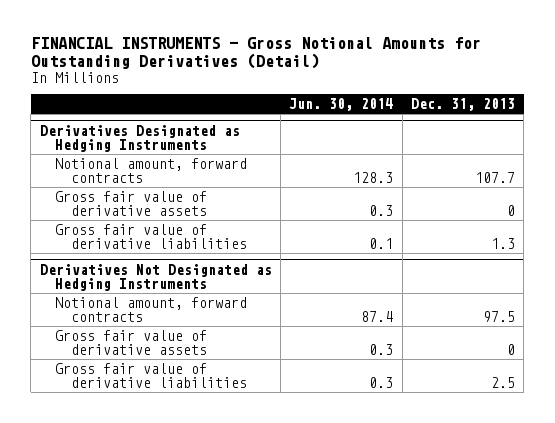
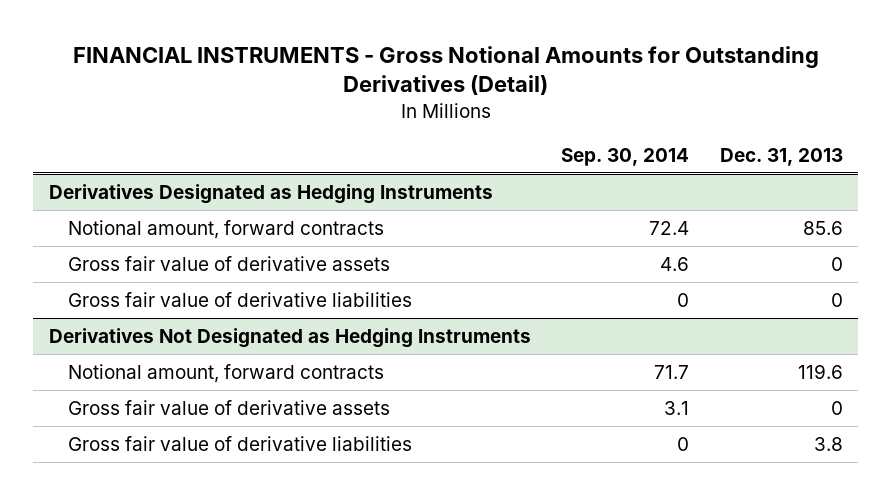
- | Jun. 30, 2014 | Dec. 31, 2013
+ | Sep. 30, 2014 | Dec. 31, 2013
@ Derivatives Designated as Hedging Instruments
- Notional amount, forward contracts | 128.3 | 107.7
+ Notional amount, forward contracts | 72.4 | 85.6
- Gross fair value of derivative liabilities | 0.1 | 1.3
+ Gross fair value of derivative liabilities | 0 | 0
@ Derivatives Not Designated as Hedging Instruments
- Notional amount, forward contracts | 87.4 | 97.5
+ Notional amount, forward contracts | 71.7 | 119.6
- Gross fair value of derivative liabilities | 0.3 | 2.5
+ Gross fair value of derivative liabilities | 0 | 3.8

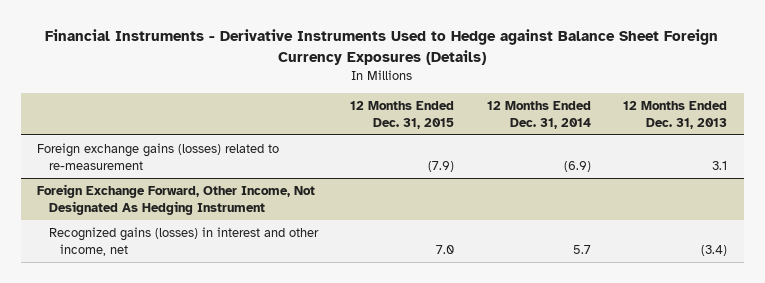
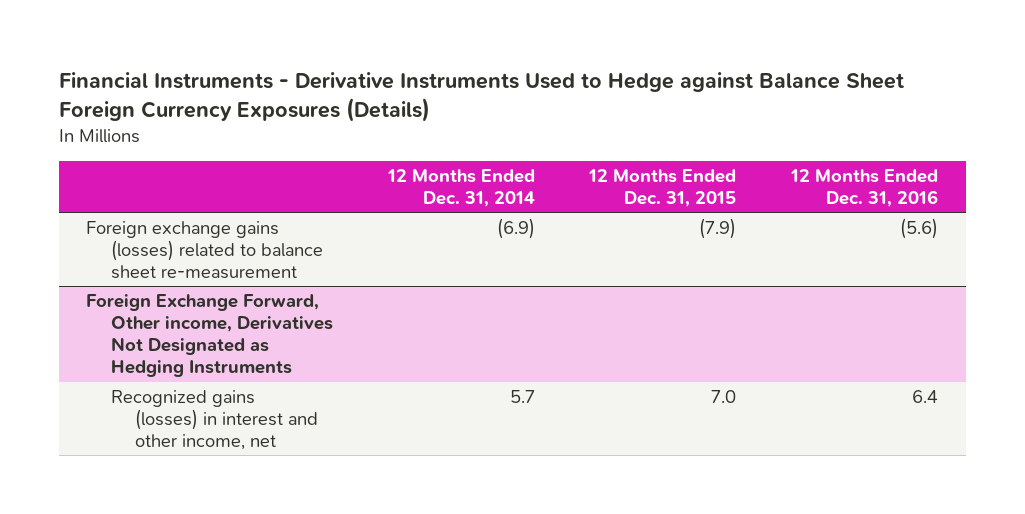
- | 12 Months Ended Dec. 31, 2015 | 12 Months Ended Dec. 31, 2014 | 12 Months Ended Dec. 31, 2013
+ | 12 Months Ended Dec. 31, 2014 | 12 Months Ended Dec. 31, 2015 | 12 Months Ended Dec. 31, 2016
- Foreign exchange gains (losses) related to re-measurement | (7.9) | (6.9) | 3.1
- Foreign Exchange Forward, Other Income, Not Designated As Hedging Instrument
+ Foreign exchange gains (losses) related to balance sheet re-measurement | (6.9) | (7.9) | (5.6)
+ Foreign Exchange Forward, Other income, Derivatives Not Designated as Hedging Instruments

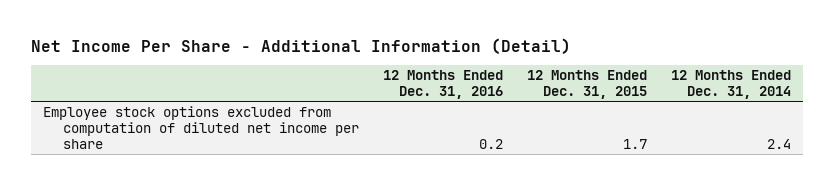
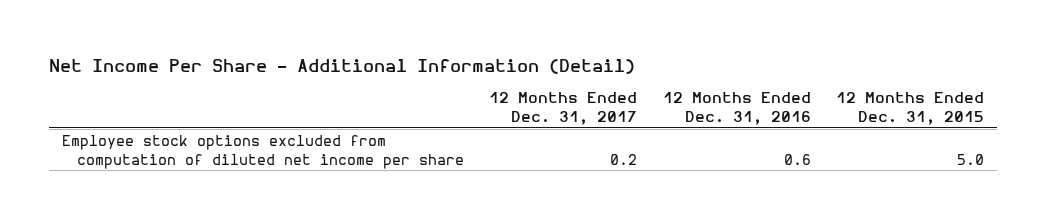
- | 12 Months Ended Dec. 31, 2016 | 12 Months Ended Dec. 31, 2015 | 12 Months Ended Dec. 31, 2014
+ | 12 Months Ended Dec. 31, 2017 | 12 Months Ended Dec. 31, 2016 | 12 Months Ended Dec. 31, 2015
- Employee stock options excluded from computation of diluted net income per share | 0.2 | 1.7 | 2.4
+ Employee stock options excluded from computation of diluted net income per share | 0.2 | 0.6 | 5.0

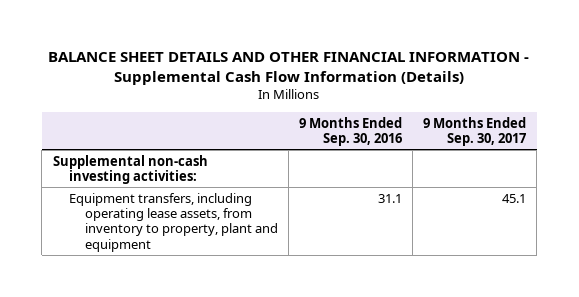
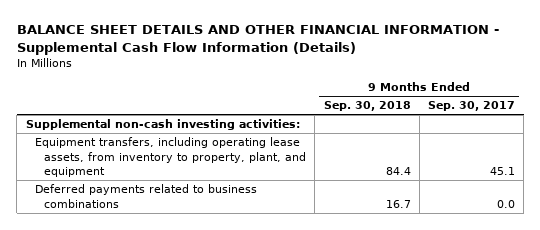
- | 9 Months Ended Sep. 30, 2016 | 9 Months Ended Sep. 30, 2017
+ | 9 Months Ended Sep. 30, 2018 | 9 Months Ended Sep. 30, 2017
- Equipment transfers, including operating lease assets, from inventory to property, plant and equipment | 31.1 | 45.1
+ Equipment transfers, including operating lease assets, from inventory to property, plant, and equipment | 84.4 | 45.1
+ Deferred payments related to business combinations | 16.7 | 0.0

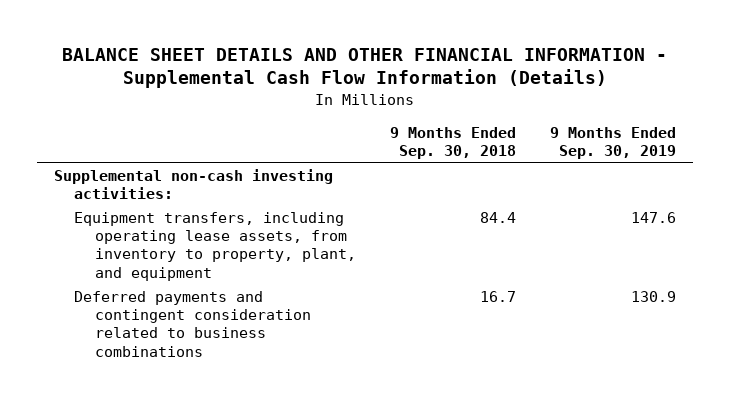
- | 9 Months Ended Sep. 30, 2018 | 9 Months Ended Sep. 30, 2017
+ | 9 Months Ended Sep. 30, 2018 | 9 Months Ended Sep. 30, 2019
- Deferred payments related to business combinations | 16.7 | 0.0
+ Deferred payments and contingent consideration related to business combinations | 16.7 | 130.9

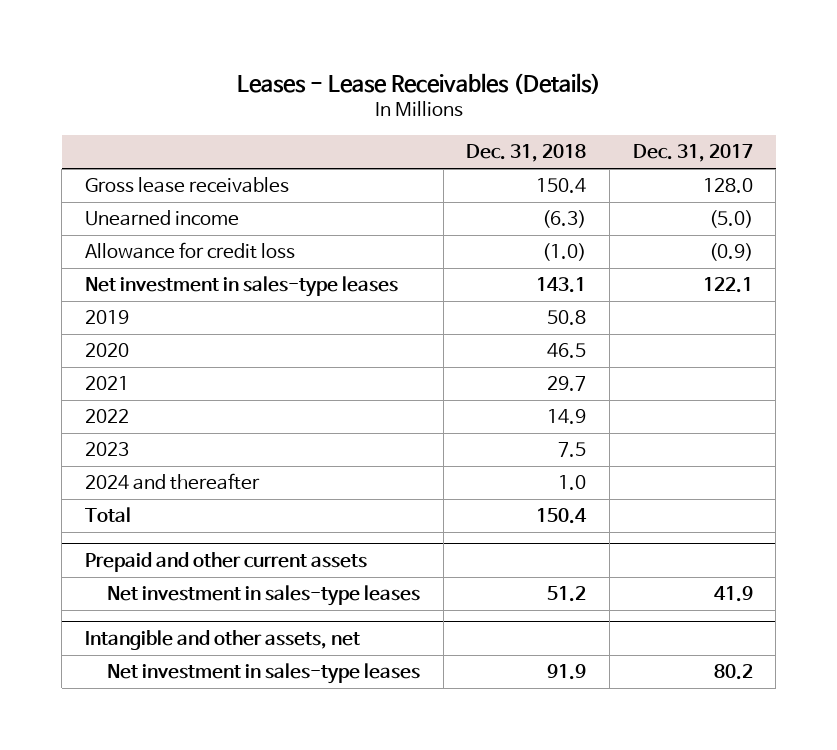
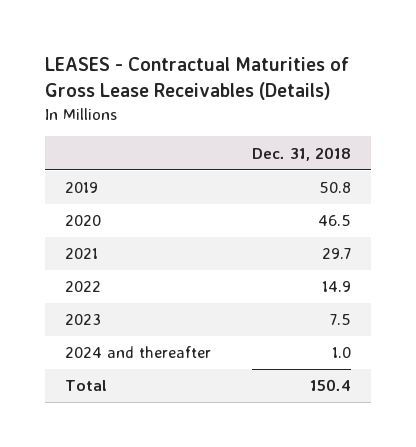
- Leases - Lease Receivables (Details)
+ LEASES - Contractual Maturities of Gross Lease Receivables (Details)
- | Dec. 31, 2018 | Dec. 31, 2017
+ | Dec. 31, 2018
- Gross lease receivables | 150.4 | 128.0
- Unearned income | (6.3) | (5.0)
- Allowance for credit loss | (1.0) | (0.9)
- Net investment in sales-type leases | 143.1 | 122.1
- Prepaid and other current assets
- Net investment in sales-type leases | 51.2 | 41.9
- Intangible and other assets, net
- Net investment in sales-type leases | 91.9 | 80.2

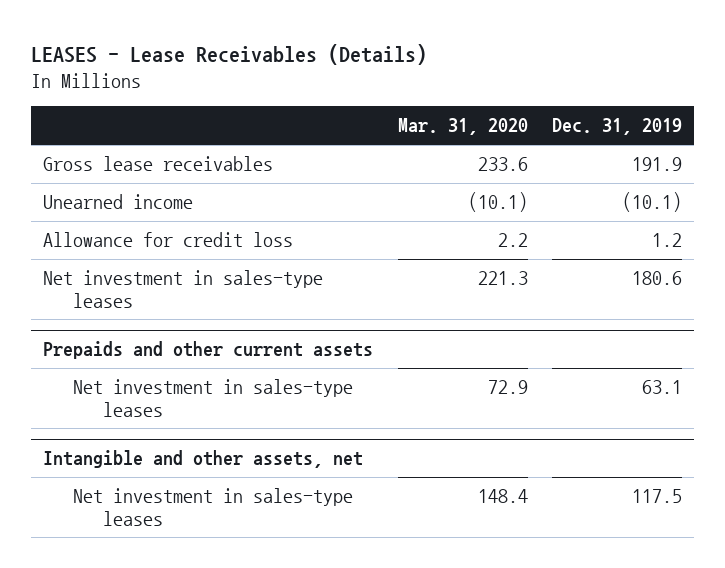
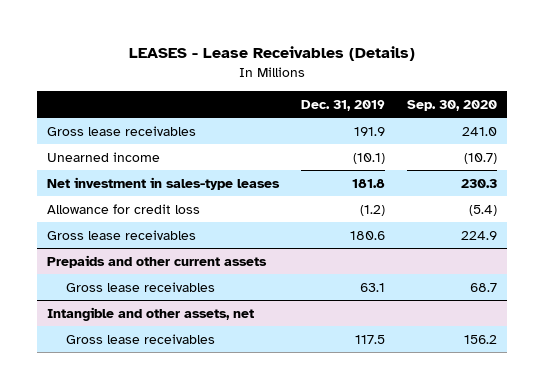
- | Mar. 31, 2020 | Dec. 31, 2019
+ | Dec. 31, 2019 | Sep. 30, 2020
- Allowance for credit loss | 2.2 | 1.2
- Net investment in sales-type leases | 221.3 | 180.6
+ Net investment in sales-type leases | 181.8 | 230.3
+ Allowance for credit loss | (1.2) | (5.4)
+ Gross lease receivables | 180.6 | 224.9
@ Prepaids and other current assets
- Net investment in sales-type leases | 72.9 | 63.1
+ Gross lease receivables | 63.1 | 68.7
@ Intangible and other assets, net
- Net investment in sales-type leases | 148.4 | 117.5
+ Gross lease receivables | 117.5 | 156.2

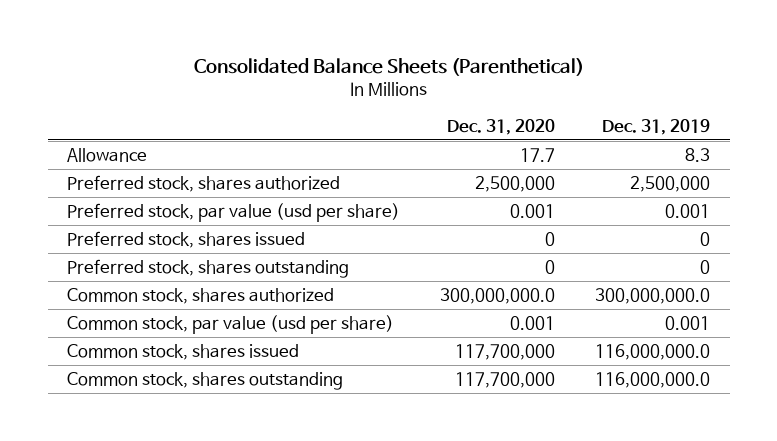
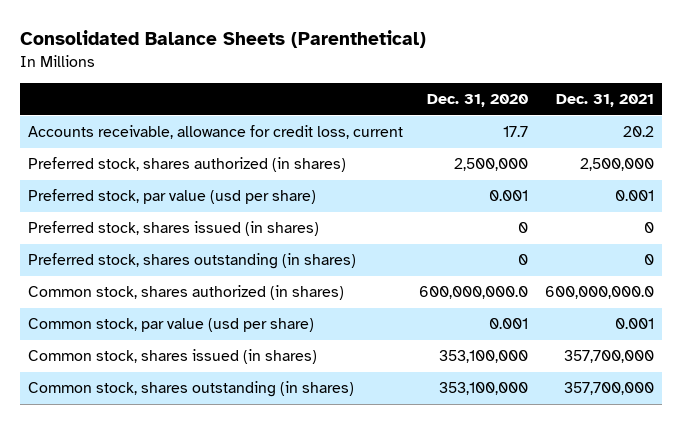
- | Dec. 31, 2020 | Dec. 31, 2019
+ | Dec. 31, 2020 | Dec. 31, 2021
- Allowance | 17.7 | 8.3
- Preferred stock, shares authorized | 2,500,000 | 2,500,000
+ Accounts receivable, allowance for credit loss, current | 17.7 | 20.2
+ Preferred stock, shares authorized (in shares) | 2,500,000 | 2,500,000
- Preferred stock, shares issued | 0 | 0
- Preferred stock, shares outstanding | 0 | 0
- Common stock, shares authorized | 300,000,000.0 | 300,000,000.0
+ Preferred stock, shares issued (in shares) | 0 | 0
+ Preferred stock, shares outstanding (in shares) | 0 | 0
+ Common stock, shares authorized (in shares) | 600,000,000.0 | 600,000,000.0
- Common stock, shares issued | 117,700,000 | 116,000,000.0
- Common stock, shares outstanding | 117,700,000 | 116,000,000.0
+ Common stock, shares issued (in shares) | 353,100,000 | 357,700,000
+ Common stock, shares outstanding (in shares) | 353,100,000 | 357,700,000

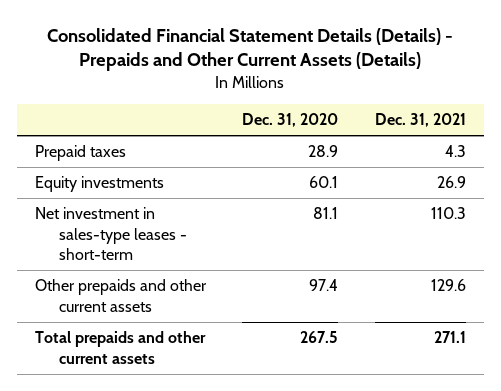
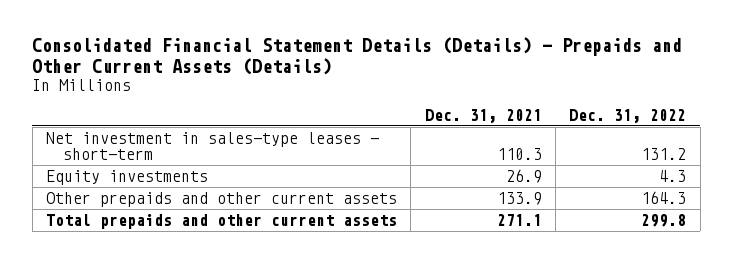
- | Dec. 31, 2020 | Dec. 31, 2021
+ | Dec. 31, 2021 | Dec. 31, 2022
- Prepaid taxes | 28.9 | 4.3
- Other prepaids and other current assets | 97.4 | 129.6
moved down: Equity investments | 26.9 | 4.3
+ Other prepaids and other current assets | 133.9 | 164.3

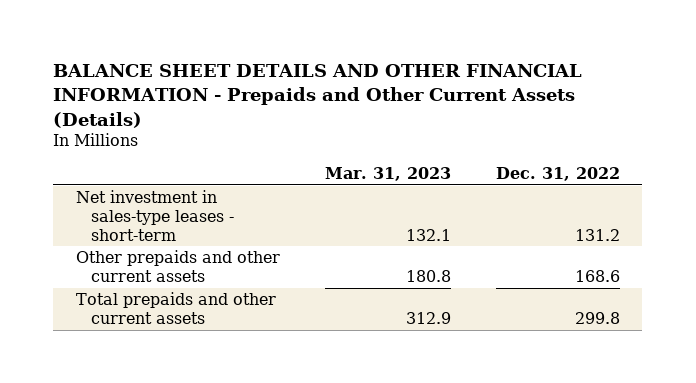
- Consolidated Financial Statement Details (Details) - Prepaids and Other Current Assets (Details)
+ BALANCE SHEET DETAILS AND OTHER FINANCIAL INFORMATION - Prepaids and Other Current Assets (Details)
- | Dec. 31, 2021 | Dec. 31, 2022
+ | Mar. 31, 2023 | Dec. 31, 2022
- Equity investments | 26.9 | 4.3
- Other prepaids and other current assets | 133.9 | 164.3
+ Other prepaids and other current assets | 180.8 | 168.6

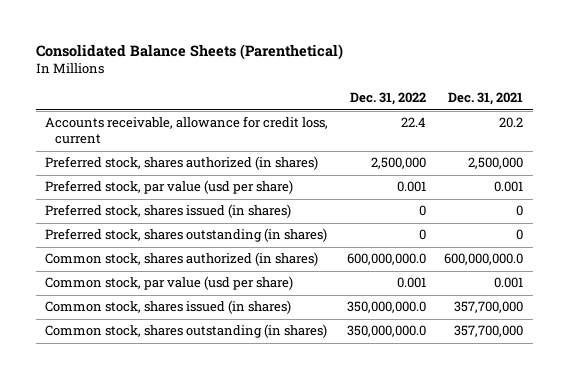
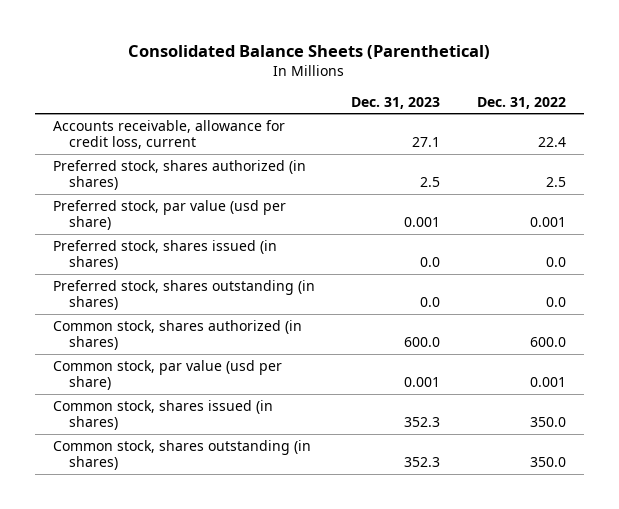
- | Dec. 31, 2022 | Dec. 31, 2021
+ | Dec. 31, 2023 | Dec. 31, 2022
- Preferred stock, shares authorized (in shares) | 2,500,000 | 2,500,000
+ Preferred stock, shares authorized (in shares) | 2.5 | 2.5
- Preferred stock, shares issued (in shares) | 0 | 0
- Preferred stock, shares outstanding (in shares) | 0 | 0
- Common stock, shares authorized (in shares) | 600,000,000.0 | 600,000,000.0
+ Preferred stock, shares issued (in shares) | 0.0 | 0.0
+ Preferred stock, shares outstanding (in shares) | 0.0 | 0.0
+ Common stock, shares authorized (in shares) | 600.0 | 600.0
- Common stock, shares issued (in shares) | 350,000,000.0 | 357,700,000
- Common stock, shares outstanding (in shares) | 350,000,000.0 | 357,700,000
+ Common stock, shares issued (in shares) | 352.3 | 350.0
+ Common stock, shares outstanding (in shares) | 352.3 | 350.0

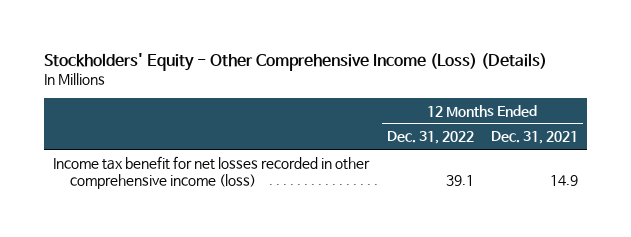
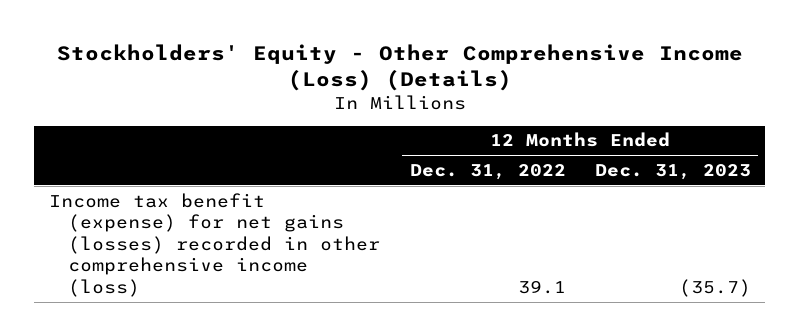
- | 12 Months Ended Dec. 31, 2022 | 12 Months Ended Dec. 31, 2021
+ | 12 Months Ended Dec. 31, 2022 | 12 Months Ended Dec. 31, 2023
- Income tax benefit for net losses recorded in other comprehensive income (loss) | 39.1 | 14.9
+ Income tax benefit (expense) for net gains (losses) recorded in other comprehensive income (loss) | 39.1 | (35.7)

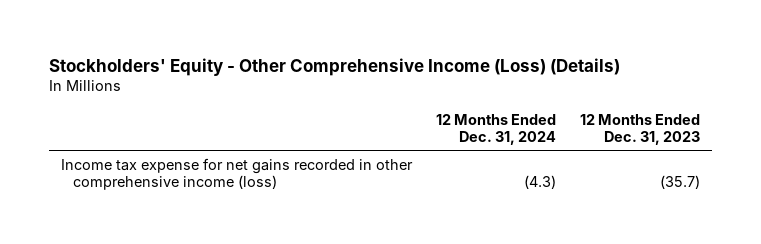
- | 12 Months Ended Dec. 31, 2022 | 12 Months Ended Dec. 31, 2023
+ | 12 Months Ended Dec. 31, 2024 | 12 Months Ended Dec. 31, 2023
- Income tax benefit (expense) for net gains (losses) recorded in other comprehensive income (loss) | 39.1 | (35.7)
+ Income tax expense for net gains recorded in other comprehensive income (loss) | (4.3) | (35.7)

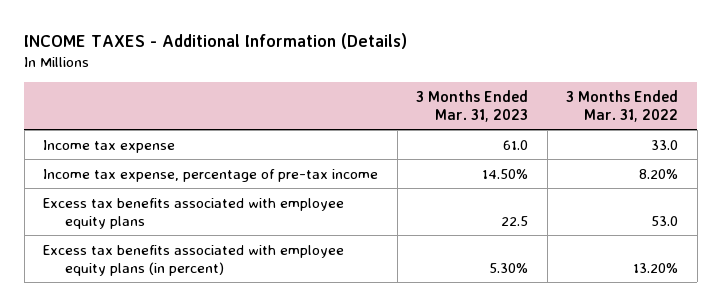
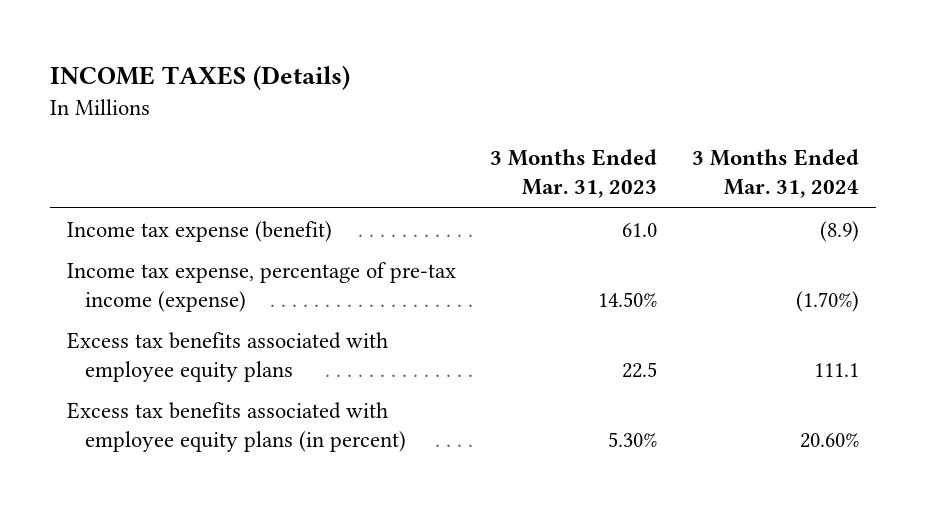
- INCOME TAXES - Additional Information (Details)
+ INCOME TAXES (Details)
- | 3 Months Ended Mar. 31, 2023 | 3 Months Ended Mar. 31, 2022
+ | 3 Months Ended Mar. 31, 2023 | 3 Months Ended Mar. 31, 2024
- Income tax expense | 61.0 | 33.0
- Income tax expense, percentage of pre-tax income | 14.50% | 8.20%
+ Income tax expense (benefit) | 61.0 | (8.9)
+ Income tax expense, percentage of pre-tax income (expense) | 14.50% | (1.70%)

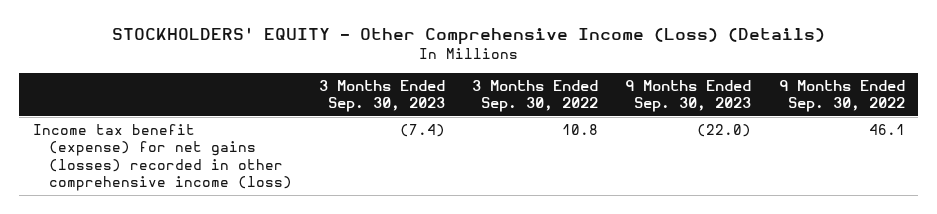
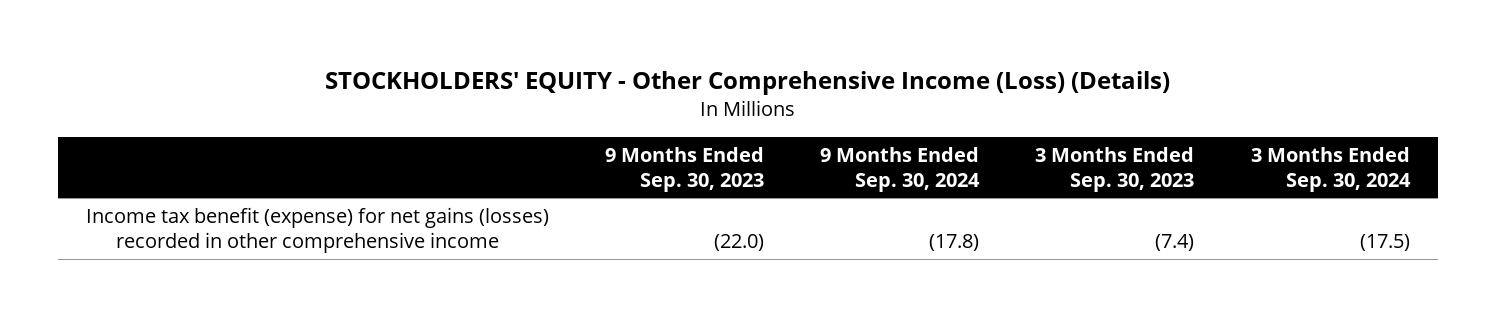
- | 3 Months Ended Sep. 30, 2023 | 3 Months Ended Sep. 30, 2022 | 9 Months Ended Sep. 30, 2023 | 9 Months Ended Sep. 30, 2022
+ | 9 Months Ended Sep. 30, 2023 | 9 Months Ended Sep. 30, 2024 | 3 Months Ended Sep. 30, 2023 | 3 Months Ended Sep. 30, 2024
- Income tax benefit (expense) for net gains (losses) recorded in other comprehensive income (loss) | (7.4) | 10.8 | (22.0) | 46.1
+ Income tax benefit (expense) for net gains (losses) recorded in other comprehensive income | (22.0) | (17.8) | (7.4) | (17.5)

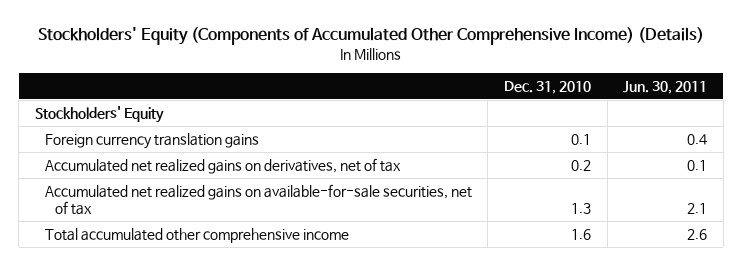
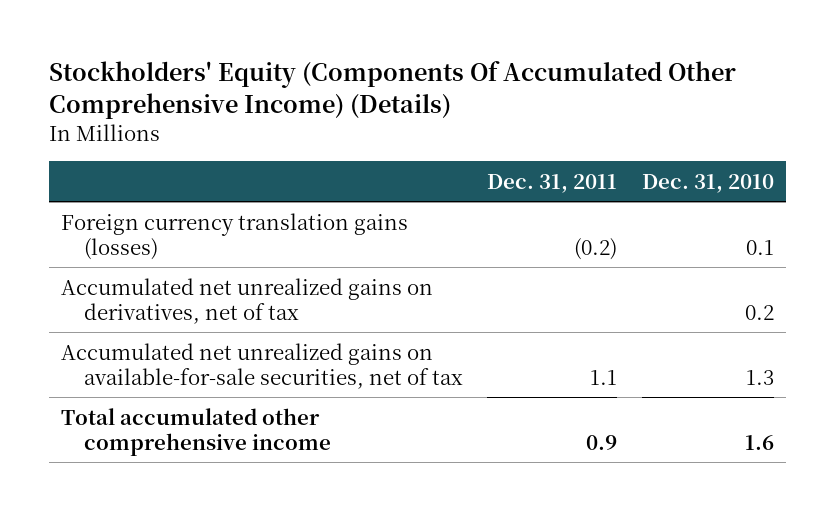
- Stockholders' Equity (Components of Accumulated Other Comprehensive Income) (Details)
+ Stockholders' Equity (Components Of Accumulated Other Comprehensive Income) (Details)
- | Dec. 31, 2010 | Jun. 30, 2011
+ | Dec. 31, 2011 | Dec. 31, 2010
- Stockholders' Equity
- Foreign currency translation gains | 0.1 | 0.4
- Accumulated net realized gains on derivatives, net of tax | 0.2 | 0.1
- Accumulated net realized gains on available-for-sale securities, net of tax | 1.3 | 2.1
+ Foreign currency translation gains (losses) | (0.2) | 0.1
+ Accumulated net unrealized gains on derivatives, net of tax | | 0.2
+ Accumulated net unrealized gains on available-for-sale securities, net of tax | 1.1 | 1.3

